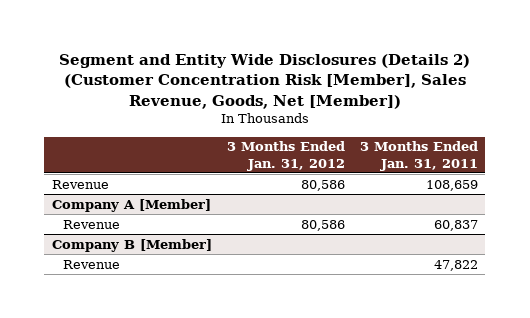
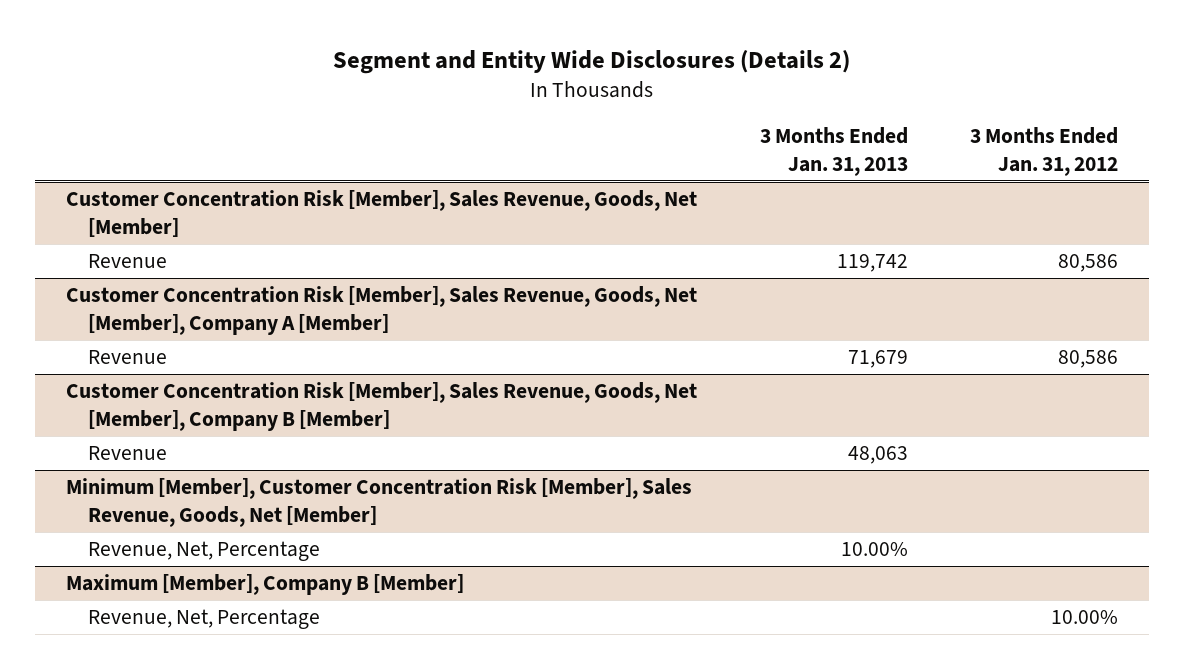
- Segment and Entity Wide Disclosures (Details 2) (Customer Concentration Risk [Member], Sales Revenue, Goods, Net [Member])
+ Segment and Entity Wide Disclosures (Details 2)
- | 3 Months Ended Jan. 31, 2012 | 3 Months Ended Jan. 31, 2011
+ | 3 Months Ended Jan. 31, 2013 | 3 Months Ended Jan. 31, 2012
+ Customer Concentration Risk [Member], Sales Revenue, Goods, Net [Member]
- Company A [Member]
+ Customer Concentration Risk [Member], Sales Revenue, Goods, Net [Member], Company A [Member]
- Company B [Member]
+ Customer Concentration Risk [Member], Sales Revenue, Goods, Net [Member], Company B [Member]
+ Minimum [Member], Customer Concentration Risk [Member], Sales Revenue, Goods, Net [Member]
+ Revenue, Net, Percentage | 10.00% |
+ Maximum [Member], Company B [Member]
+ Revenue, Net, Percentage | | 10.00%

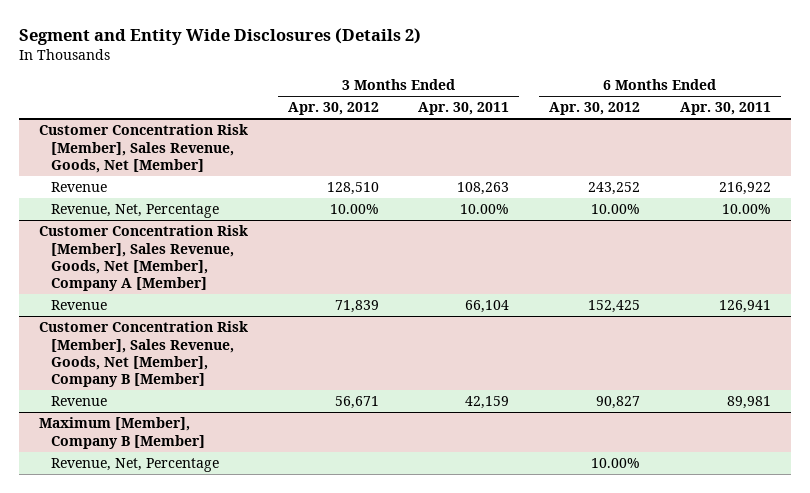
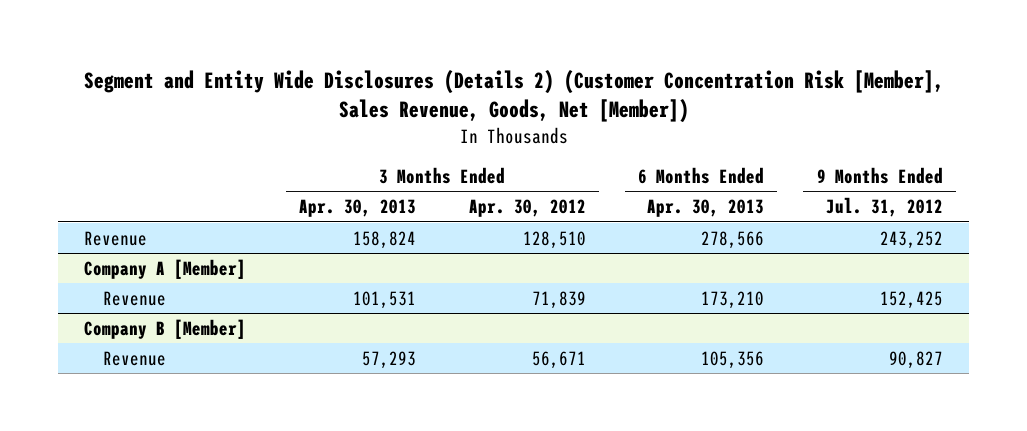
- Segment and Entity Wide Disclosures (Details 2)
+ Segment and Entity Wide Disclosures (Details 2) (Customer Concentration Risk [Member], Sales Revenue, Goods, Net [Member])
- | 3 Months Ended Apr. 30, 2012 | 3 Months Ended Apr. 30, 2011 | 6 Months Ended Apr. 30, 2012 | 6 Months Ended Apr. 30, 2011
+ | 3 Months Ended Apr. 30, 2013 | 3 Months Ended Apr. 30, 2012 | 6 Months Ended Apr. 30, 2013 | 9 Months Ended Jul. 31, 2012
- Customer Concentration Risk [Member], Sales Revenue, Goods, Net [Member]
- Revenue, Net, Percentage | 10.00% | 10.00% | 10.00% | 10.00%
- Customer Concentration Risk [Member], Sales Revenue, Goods, Net [Member], Company A [Member]
+ Company A [Member]
- Customer Concentration Risk [Member], Sales Revenue, Goods, Net [Member], Company B [Member]
+ Company B [Member]
- Maximum [Member], Company B [Member]
- Revenue, Net, Percentage | | | 10.00% |

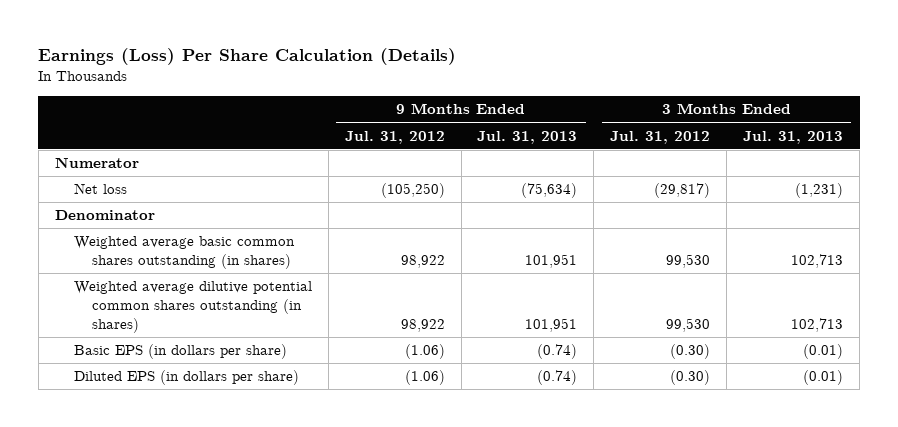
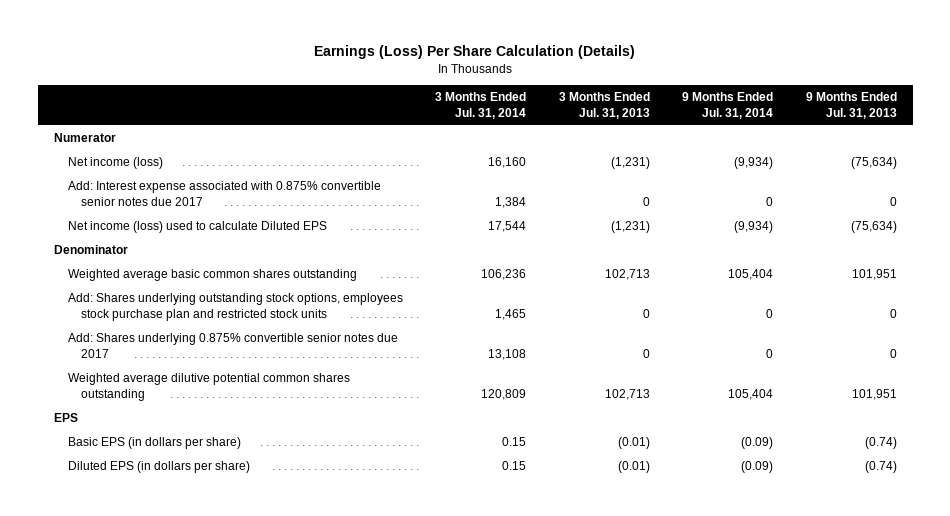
- | 9 Months Ended Jul. 31, 2012 | 9 Months Ended Jul. 31, 2013 | 3 Months Ended Jul. 31, 2012 | 3 Months Ended Jul. 31, 2013
+ | 3 Months Ended Jul. 31, 2014 | 3 Months Ended Jul. 31, 2013 | 9 Months Ended Jul. 31, 2014 | 9 Months Ended Jul. 31, 2013
- Net loss | (105,250) | (75,634) | (29,817) | (1,231)
+ Net income (loss) | 16,160 | (1,231) | (9,934) | (75,634)
+ Add: Interest expense associated with 0.875% convertible senior notes due 2017 | 1,384 | 0 | 0 | 0
+ Net income (loss) used to calculate Diluted EPS | 17,544 | (1,231) | (9,934) | (75,634)
- Weighted average basic common shares outstanding (in shares) | 98,922 | 101,951 | 99,530 | 102,713
- Weighted average dilutive potential common shares outstanding (in shares) | 98,922 | 101,951 | 99,530 | 102,713
+ Weighted average basic common shares outstanding | 106,236 | 102,713 | 105,404 | 101,951
+ Add: Shares underlying outstanding stock options, employees stock purchase plan and restricted stock units | 1,465 | 0 | 0 | 0
+ Add: Shares underlying 0.875% convertible senior notes due 2017 | 13,108 | 0 | 0 | 0
+ Weighted average dilutive potential common shares outstanding | 120,809 | 102,713 | 105,404 | 101,951
+ EPS

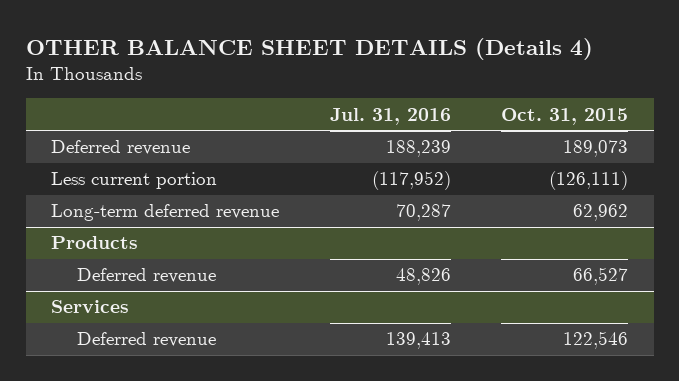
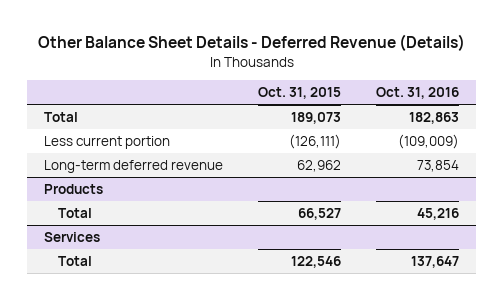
- OTHER BALANCE SHEET DETAILS (Details 4)
+ Other Balance Sheet Details - Deferred Revenue (Details)
- | Jul. 31, 2016 | Oct. 31, 2015
+ | Oct. 31, 2015 | Oct. 31, 2016
- Deferred revenue | 188,239 | 189,073
+ Total | 189,073 | 182,863
@ Products
- Deferred revenue | 48,826 | 66,527
+ Total | 66,527 | 45,216
@ Services
- Deferred revenue | 139,413 | 122,546
+ Total | 122,546 | 137,647

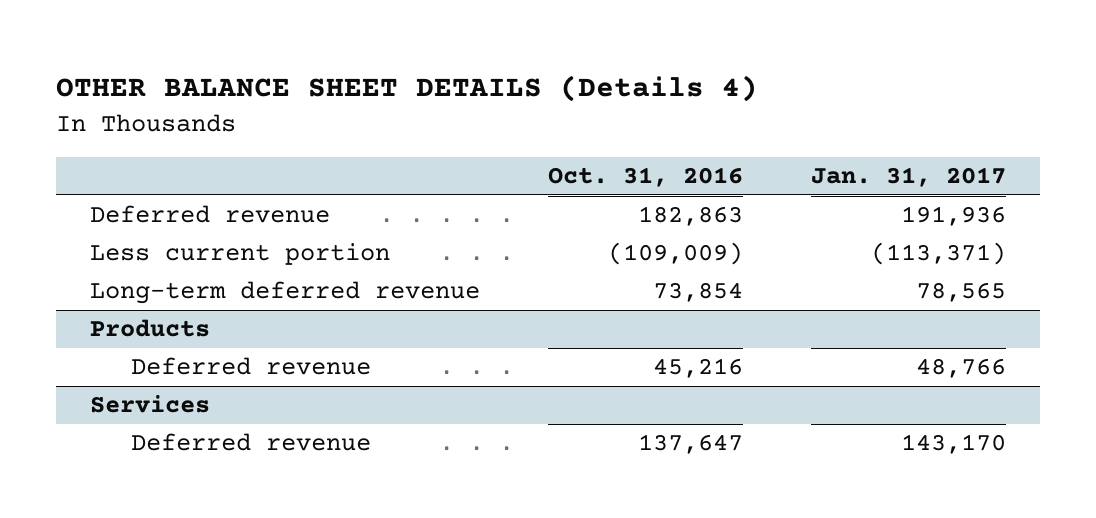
- Other Balance Sheet Details - Deferred Revenue (Details)
+ OTHER BALANCE SHEET DETAILS (Details 4)
- | Oct. 31, 2015 | Oct. 31, 2016
+ | Oct. 31, 2016 | Jan. 31, 2017
- Total | 189,073 | 182,863
+ Deferred revenue | 182,863 | 191,936
@ Products
- Total | 66,527 | 45,216
+ Deferred revenue | 45,216 | 48,766
@ Services
- Total | 122,546 | 137,647
+ Deferred revenue | 137,647 | 143,170

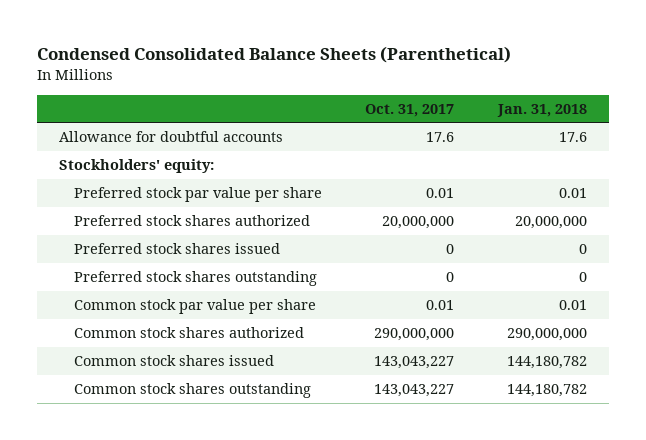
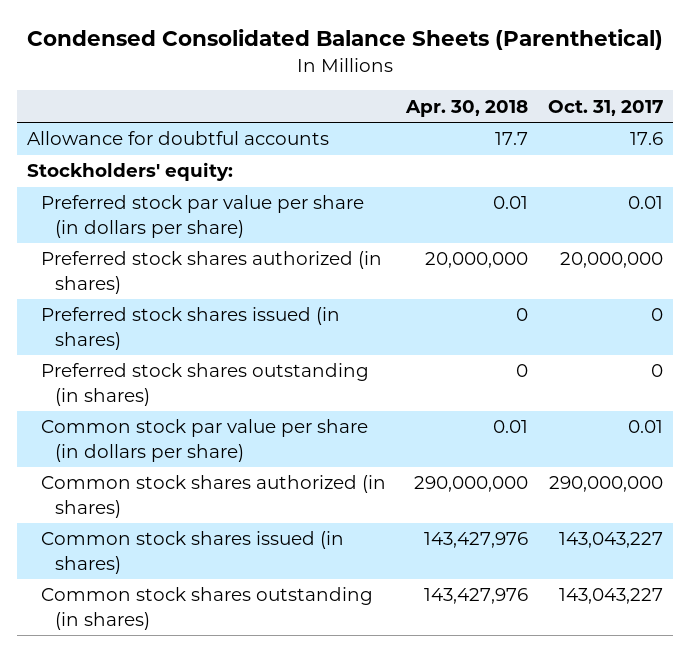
- | Oct. 31, 2017 | Jan. 31, 2018
+ | Apr. 30, 2018 | Oct. 31, 2017
- Preferred stock par value per share | 0.01 | 0.01
- Preferred stock shares authorized | 20,000,000 | 20,000,000
- Preferred stock shares issued | 0 | 0
- Preferred stock shares outstanding | 0 | 0
- Common stock par value per share | 0.01 | 0.01
- Common stock shares authorized | 290,000,000 | 290,000,000
- Common stock shares issued | 143,043,227 | 144,180,782
- Common stock shares outstanding | 143,043,227 | 144,180,782
+ Preferred stock par value per share (in dollars per share) | 0.01 | 0.01
+ Preferred stock shares authorized (in shares) | 20,000,000 | 20,000,000
+ Preferred stock shares issued (in shares) | 0 | 0
+ Preferred stock shares outstanding (in shares) | 0 | 0
+ Common stock par value per share (in dollars per share) | 0.01 | 0.01
+ Common stock shares authorized (in shares) | 290,000,000 | 290,000,000
+ Common stock shares issued (in shares) | 143,427,976 | 143,043,227
+ Common stock shares outstanding (in shares) | 143,427,976 | 143,043,227

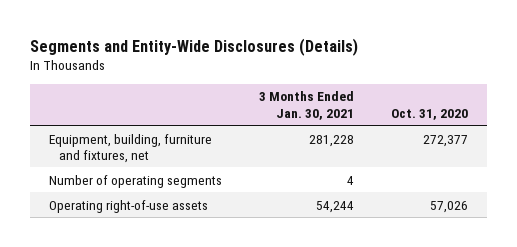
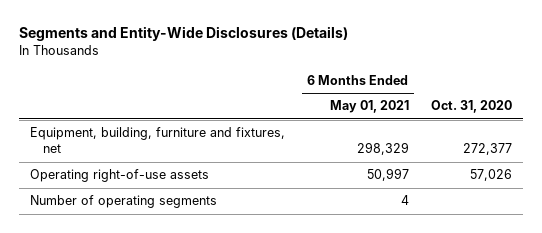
- | 3 Months Ended Jan. 30, 2021 | Oct. 31, 2020
+ | 6 Months Ended May 01, 2021 | Oct. 31, 2020
moved down: Number of operating segments | 4 |

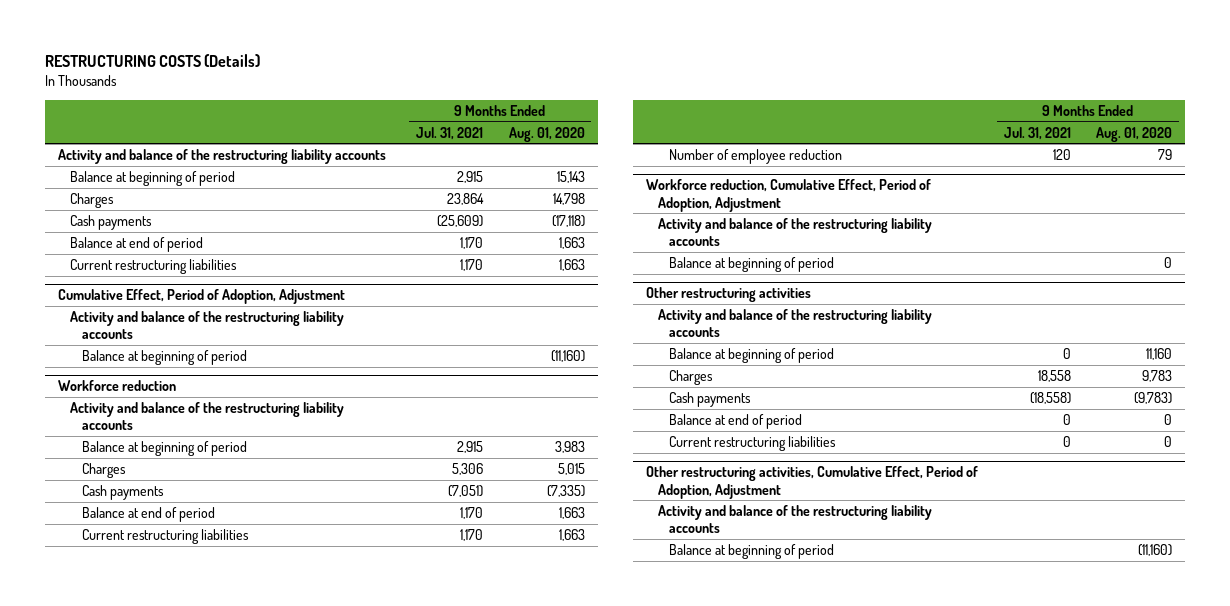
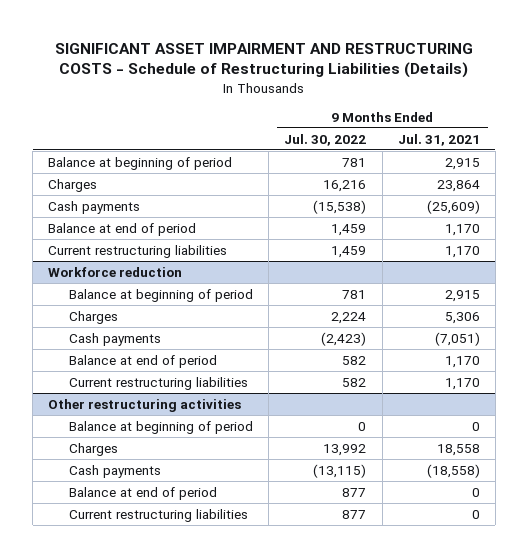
- RESTRUCTURING COSTS (Details)
+ SIGNIFICANT ASSET IMPAIRMENT AND RESTRUCTURING COSTS - Schedule of Restructuring Liabilities (Details)
- | 9 Months Ended Jul. 31, 2021 | 9 Months Ended Aug. 01, 2020
+ | 9 Months Ended Jul. 30, 2022 | 9 Months Ended Jul. 31, 2021
- Activity and balance of the restructuring liability accounts
- Cumulative Effect, Period of Adoption, Adjustment
- Activity and balance of the restructuring liability accounts
- Balance at beginning of period | | (11,160)
@ Workforce reduction
- Activity and balance of the restructuring liability accounts
- Number of employee reduction | 120 | 79
- Workforce reduction, Cumulative Effect, Period of Adoption, Adjustment
- Activity and balance of the restructuring liability accounts
- Balance at beginning of period | | 0
@ Other restructuring activities
- Activity and balance of the restructuring liability accounts
- Other restructuring activities, Cumulative Effect, Period of Adoption, Adjustment
- Activity and balance of the restructuring liability accounts
- Balance at beginning of period | | (11,160)

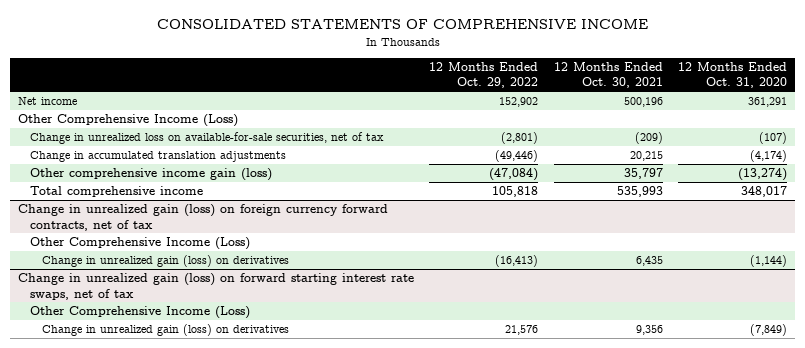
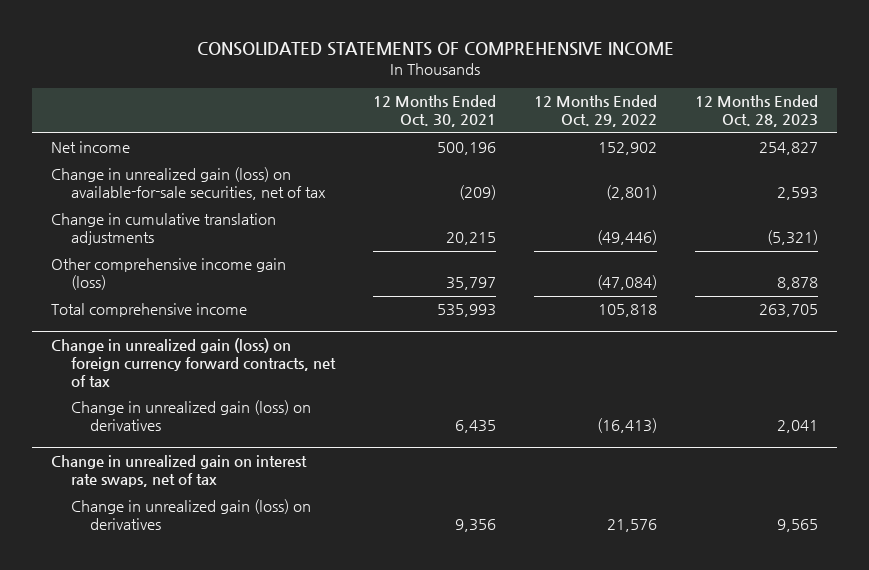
- | 12 Months Ended Oct. 29, 2022 | 12 Months Ended Oct. 30, 2021 | 12 Months Ended Oct. 31, 2020
+ | 12 Months Ended Oct. 30, 2021 | 12 Months Ended Oct. 29, 2022 | 12 Months Ended Oct. 28, 2023
- Other Comprehensive Income (Loss)
- Change in unrealized loss on available-for-sale securities, net of tax | (2,801) | (209) | (107)
- Change in accumulated translation adjustments | (49,446) | 20,215 | (4,174)
+ Change in unrealized gain (loss) on available-for-sale securities, net of tax | (209) | (2,801) | 2,593
+ Change in cumulative translation adjustments | 20,215 | (49,446) | (5,321)
@ Change in unrealized gain (loss) on foreign currency forward contracts, net of tax
- Other Comprehensive Income (Loss)
- Change in unrealized gain (loss) on forward starting interest rate swaps, net of tax
- Other Comprehensive Income (Loss)
+ Change in unrealized gain on interest rate swaps, net of tax

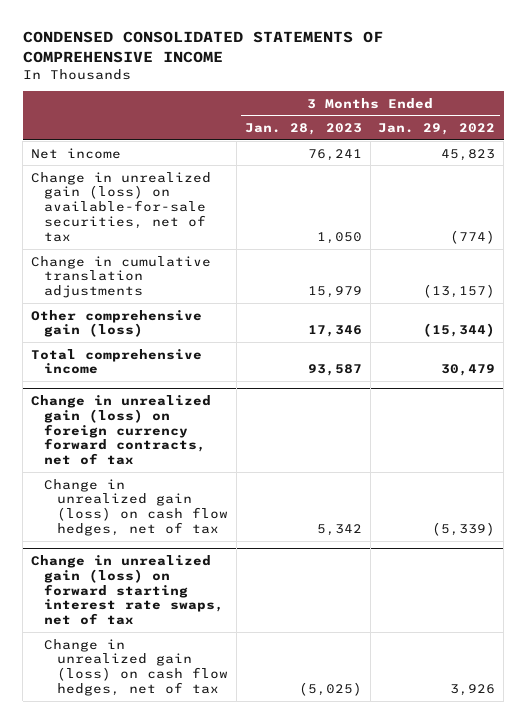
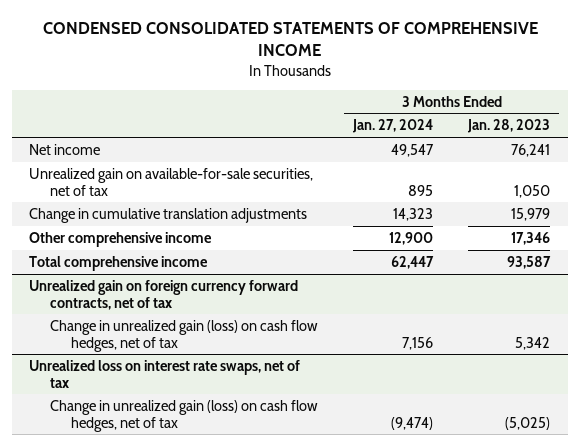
- | 3 Months Ended Jan. 28, 2023 | 3 Months Ended Jan. 29, 2022
+ | 3 Months Ended Jan. 27, 2024 | 3 Months Ended Jan. 28, 2023
- Change in unrealized gain (loss) on available-for-sale securities, net of tax | 1,050 | (774)
+ Unrealized gain on available-for-sale securities, net of tax | 895 | 1,050
- Other comprehensive gain (loss) | 17,346 | (15,344)
+ Other comprehensive income | 12,900 | 17,346
- Change in unrealized gain (loss) on foreign currency forward contracts, net of tax
+ Unrealized gain on foreign currency forward contracts, net of tax
- Change in unrealized gain (loss) on forward starting interest rate swaps, net of tax
+ Unrealized loss on interest rate swaps, net of tax

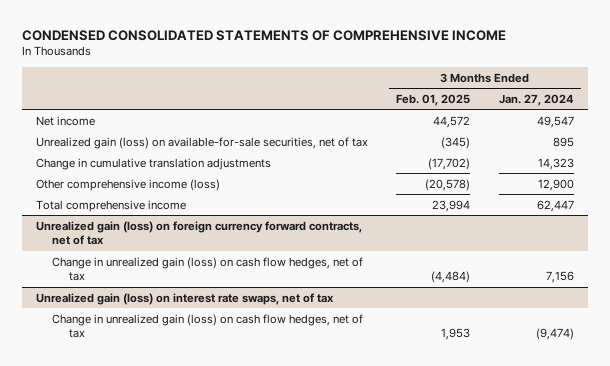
- | 3 Months Ended Jan. 27, 2024 | 3 Months Ended Jan. 28, 2023
+ | 3 Months Ended Feb. 01, 2025 | 3 Months Ended Jan. 27, 2024
- Unrealized gain on available-for-sale securities, net of tax | 895 | 1,050
+ Unrealized gain (loss) on available-for-sale securities, net of tax | (345) | 895
- Other comprehensive income | 12,900 | 17,346
+ Other comprehensive income (loss) | (20,578) | 12,900
- Unrealized gain on foreign currency forward contracts, net of tax
+ Unrealized gain (loss) on foreign currency forward contracts, net of tax
- Unrealized loss on interest rate swaps, net of tax
+ Unrealized gain (loss) on interest rate swaps, net of tax

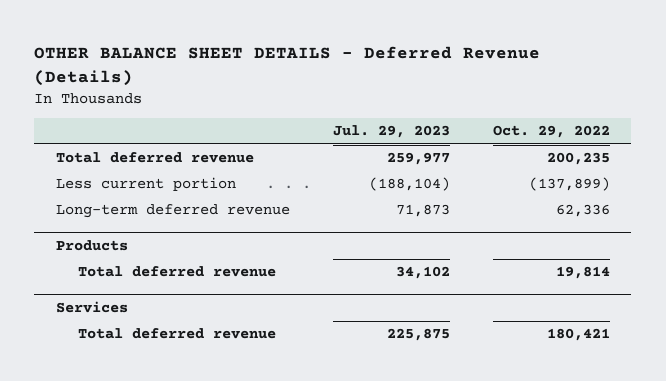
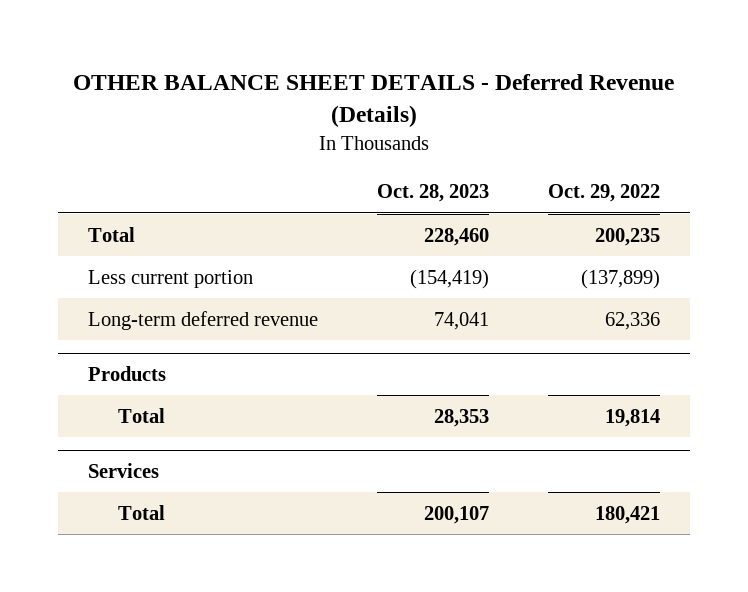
- | Jul. 29, 2023 | Oct. 29, 2022
+ | Oct. 28, 2023 | Oct. 29, 2022
- Total deferred revenue | 259,977 | 200,235
+ Total | 228,460 | 200,235
@ Products
- Total deferred revenue | 34,102 | 19,814
+ Total | 28,353 | 19,814
@ Services
- Total deferred revenue | 225,875 | 180,421
+ Total | 200,107 | 180,421

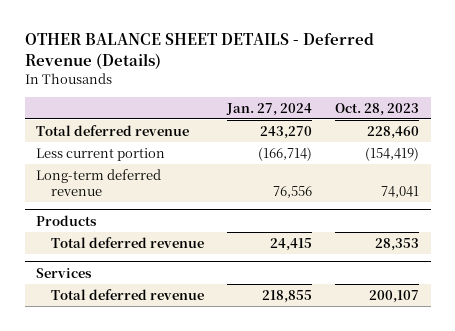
- | Oct. 28, 2023 | Oct. 29, 2022
+ | Jan. 27, 2024 | Oct. 28, 2023
- Total | 228,460 | 200,235
+ Total deferred revenue | 243,270 | 228,460
@ Products
- Total | 28,353 | 19,814
+ Total deferred revenue | 24,415 | 28,353
@ Services
- Total | 200,107 | 180,421
+ Total deferred revenue | 218,855 | 200,107

